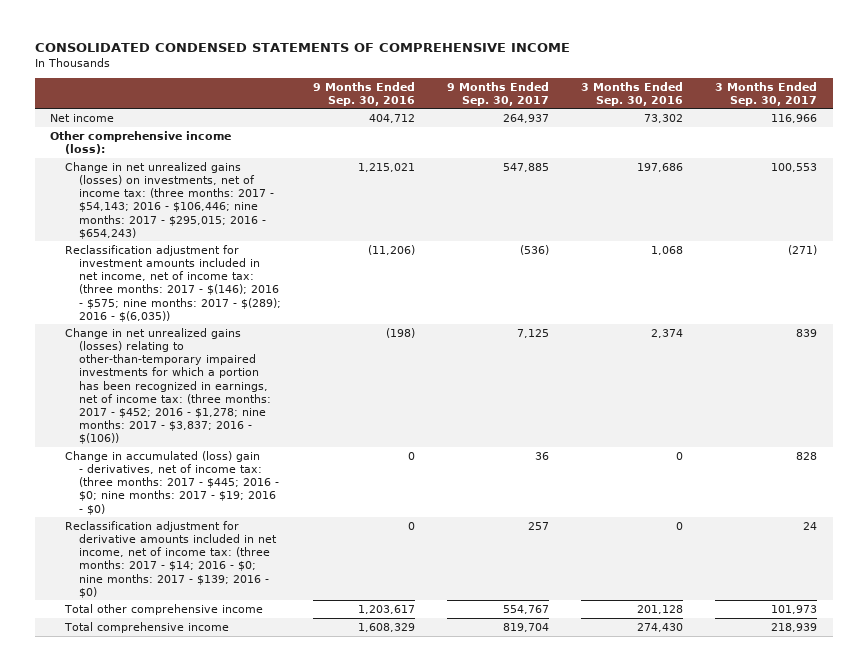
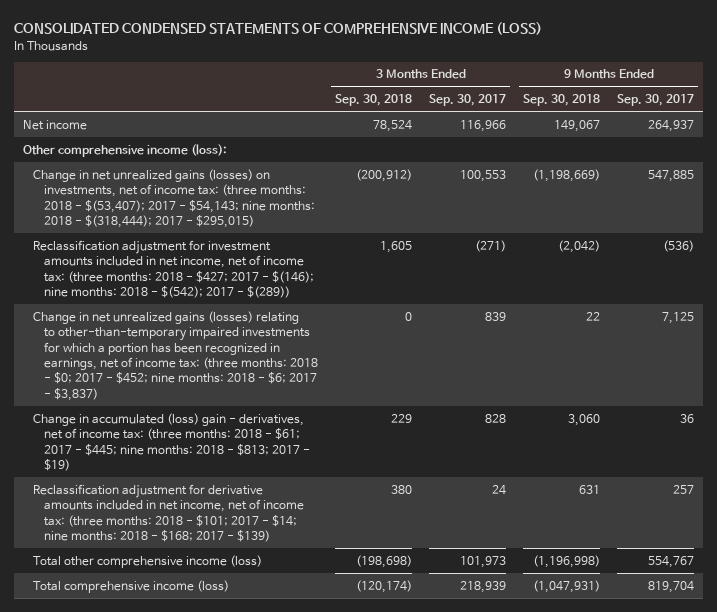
- CONSOLIDATED CONDENSED STATEMENTS OF COMPREHENSIVE INCOME
+ CONSOLIDATED CONDENSED STATEMENTS OF COMPREHENSIVE INCOME (LOSS)
- | 9 Months Ended Sep. 30, 2016 | 9 Months Ended Sep. 30, 2017 | 3 Months Ended Sep. 30, 2016 | 3 Months Ended Sep. 30, 2017
+ | 3 Months Ended Sep. 30, 2018 | 3 Months Ended Sep. 30, 2017 | 9 Months Ended Sep. 30, 2018 | 9 Months Ended Sep. 30, 2017
- Change in net unrealized gains (losses) on investments, net of income tax: (three months: 2017 - $54,143; 2016 - $106,446; nine months: 2017 - $295,015; 2016 - $654,243) | 1,215,021 | 547,885 | 197,686 | 100,553
- Reclassification adjustment for investment amounts included in net income, net of income tax: (three months: 2017 - $(146); 2016 - $575; nine months: 2017 - $(289); 2016 - $(6,035)) | (11,206) | (536) | 1,068 | (271)
- Change in net unrealized gains (losses) relating to other-than-temporary impaired investments for which a portion has been recognized in earnings, net of income tax: (three months: 2017 - $452; 2016 - $1,278; nine months: 2017 - $3,837; 2016 - $(106)) | (198) | 7,125 | 2,374 | 839
- Change in accumulated (loss) gain - derivatives, net of income tax: (three months: 2017 - $445; 2016 - $0; nine months: 2017 - $19; 2016 - $0) | 0 | 36 | 0 | 828
- Reclassification adjustment for derivative amounts included in net income, net of income tax: (three months: 2017 - $14; 2016 - $0; nine months: 2017 - $139; 2016 - $0) | 0 | 257 | 0 | 24
- Total other comprehensive income | 1,203,617 | 554,767 | 201,128 | 101,973
- Total comprehensive income | 1,608,329 | 819,704 | 274,430 | 218,939
+ Change in net unrealized gains (losses) on investments, net of income tax: (three months: 2018 - $(53,407); 2017 - $54,143; nine months: 2018 - $(318,444); 2017 - $295,015) | (200,912) | 100,553 | (1,198,669) | 547,885
+ Reclassification adjustment for investment amounts included in net income, net of income tax: (three months: 2018 - $427; 2017 - $(146); nine months: 2018 - $(542); 2017 - $(289)) | 1,605 | (271) | (2,042) | (536)
+ Change in net unrealized gains (losses) relating to other-than-temporary impaired investments for which a portion has been recognized in earnings, net of income tax: (three months: 2018 - $0; 2017 - $452; nine months: 2018 - $6; 2017 - $3,837) | 0 | 839 | 22 | 7,125
+ Change in accumulated (loss) gain - derivatives, net of income tax: (three months: 2018 - $61; 2017 - $445; nine months: 2018 - $813; 2017 - $19) | 229 | 828 | 3,060 | 36
+ Reclassification adjustment for derivative amounts included in net income, net of income tax: (three months: 2018 - $101; 2017 - $14; nine months: 2018 - $168; 2017 - $139) | 380 | 24 | 631 | 257
+ Total other comprehensive income (loss) | (198,698) | 101,973 | (1,196,998) | 554,767
+ Total comprehensive income (loss) | (120,174) | 218,939 | (1,047,931) | 819,704

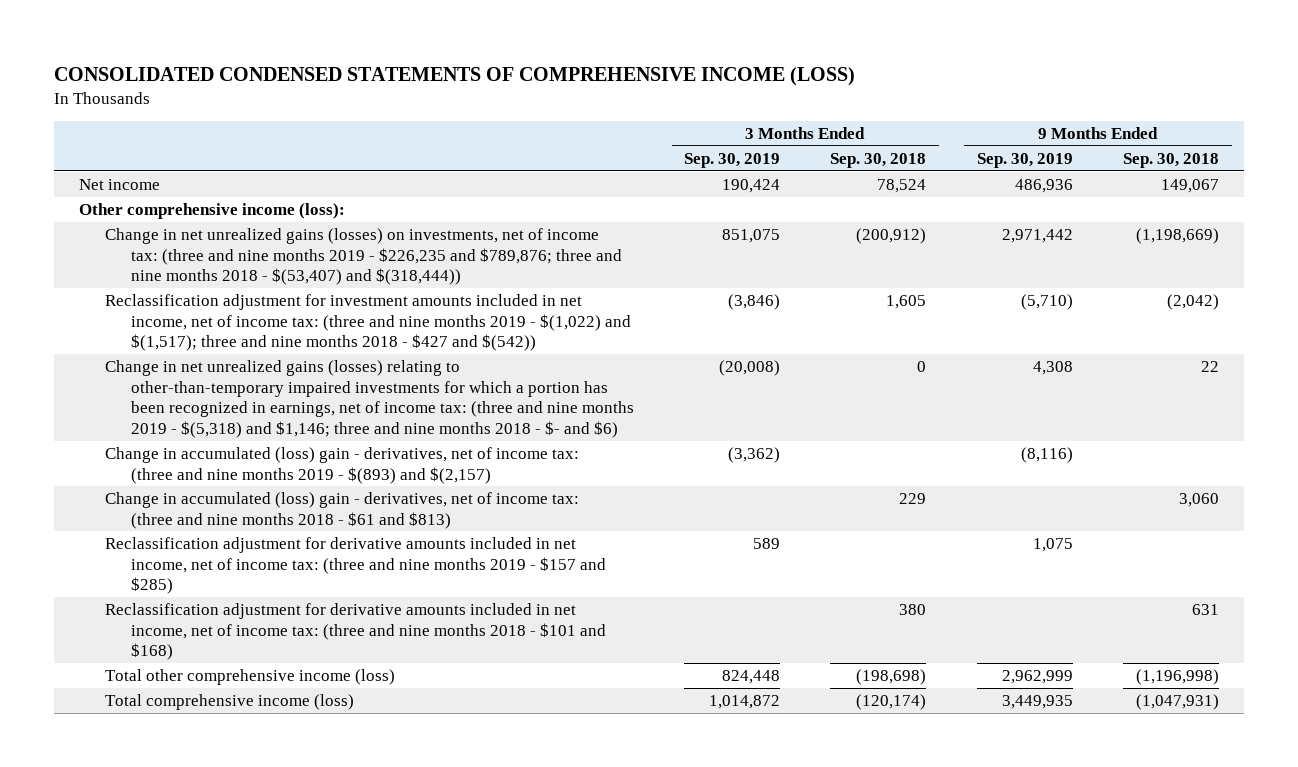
- | 3 Months Ended Sep. 30, 2018 | 3 Months Ended Sep. 30, 2017 | 9 Months Ended Sep. 30, 2018 | 9 Months Ended Sep. 30, 2017
+ | 3 Months Ended Sep. 30, 2019 | 3 Months Ended Sep. 30, 2018 | 9 Months Ended Sep. 30, 2019 | 9 Months Ended Sep. 30, 2018
- Change in net unrealized gains (losses) on investments, net of income tax: (three months: 2018 - $(53,407); 2017 - $54,143; nine months: 2018 - $(318,444); 2017 - $295,015) | (200,912) | 100,553 | (1,198,669) | 547,885
- Reclassification adjustment for investment amounts included in net income, net of income tax: (three months: 2018 - $427; 2017 - $(146); nine months: 2018 - $(542); 2017 - $(289)) | 1,605 | (271) | (2,042) | (536)
- Change in net unrealized gains (losses) relating to other-than-temporary impaired investments for which a portion has been recognized in earnings, net of income tax: (three months: 2018 - $0; 2017 - $452; nine months: 2018 - $6; 2017 - $3,837) | 0 | 839 | 22 | 7,125
- Change in accumulated (loss) gain - derivatives, net of income tax: (three months: 2018 - $61; 2017 - $445; nine months: 2018 - $813; 2017 - $19) | 229 | 828 | 3,060 | 36
- Reclassification adjustment for derivative amounts included in net income, net of income tax: (three months: 2018 - $101; 2017 - $14; nine months: 2018 - $168; 2017 - $139) | 380 | 24 | 631 | 257
+ Change in net unrealized gains (losses) on investments, net of income tax: (three and nine months 2019 - $226,235 and $789,876; three and nine months 2018 - $(53,407) and $(318,444)) | 851,075 | (200,912) | 2,971,442 | (1,198,669)
+ Reclassification adjustment for investment amounts included in net income, net of income tax: (three and nine months 2019 - $(1,022) and $(1,517); three and nine months 2018 - $427 and $(542)) | (3,846) | 1,605 | (5,710) | (2,042)
+ Change in net unrealized gains (losses) relating to other-than-temporary impaired investments for which a portion has been recognized in earnings, net of income tax: (three and nine months 2019 - $(5,318) and $1,146; three and nine months 2018 - $- and $6) | (20,008) | 0 | 4,308 | 22
+ Change in accumulated (loss) gain - derivatives, net of income tax: (three and nine months 2019 - $(893) and $(2,157) | (3,362) | | (8,116) |
+ Change in accumulated (loss) gain - derivatives, net of income tax: (three and nine months 2018 - $61 and $813) | | 229 | | 3,060
+ Reclassification adjustment for derivative amounts included in net income, net of income tax: (three and nine months 2019 - $157 and $285) | 589 | | 1,075 |
+ Reclassification adjustment for derivative amounts included in net income, net of income tax: (three and nine months 2018 - $101 and $168) | | 380 | | 631

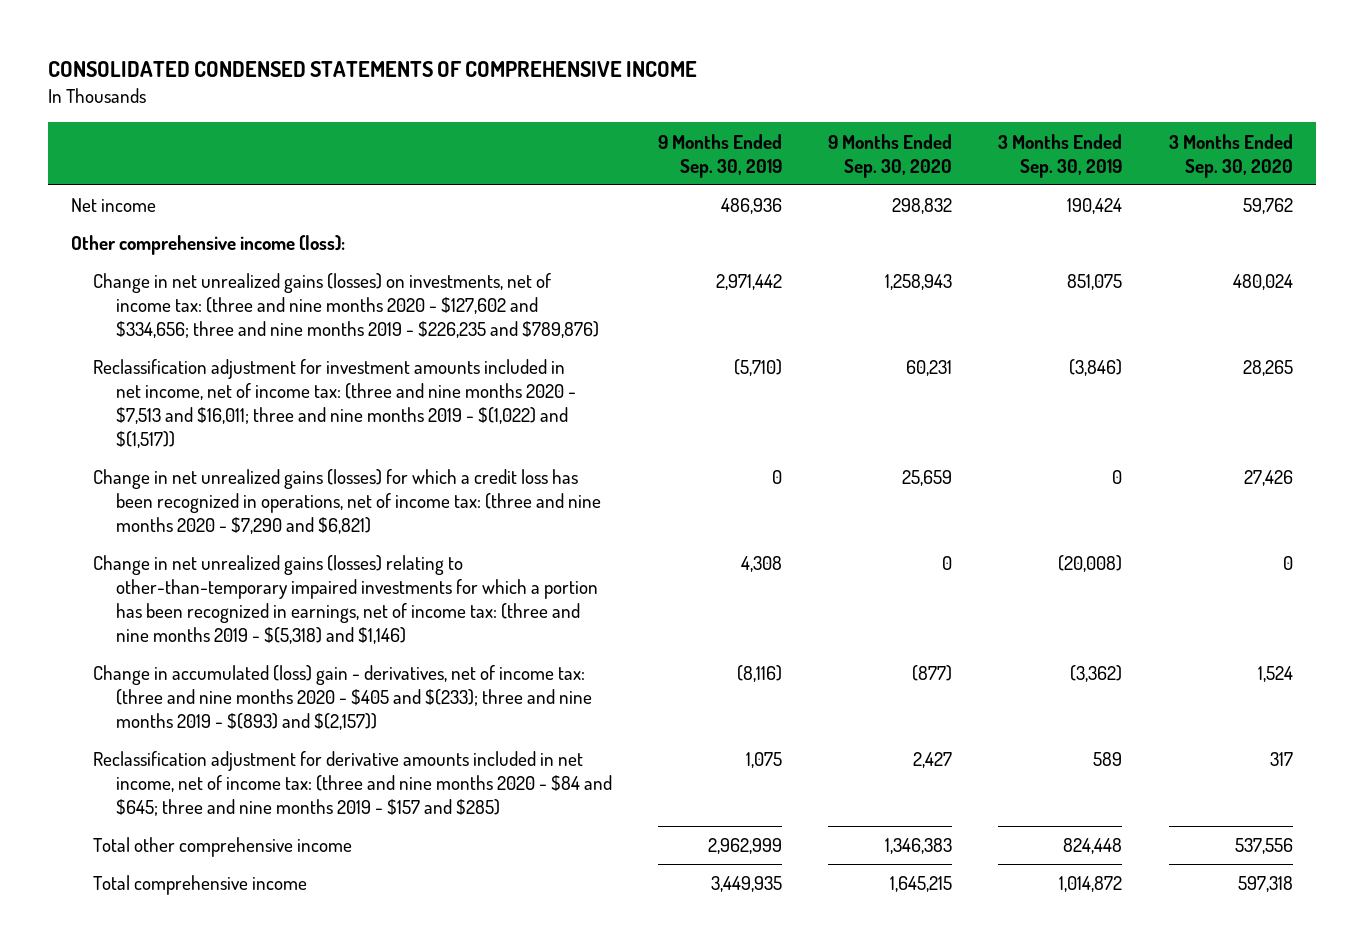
- CONSOLIDATED CONDENSED STATEMENTS OF COMPREHENSIVE INCOME (LOSS)
+ CONSOLIDATED CONDENSED STATEMENTS OF COMPREHENSIVE INCOME
- | 3 Months Ended Sep. 30, 2019 | 3 Months Ended Sep. 30, 2018 | 9 Months Ended Sep. 30, 2019 | 9 Months Ended Sep. 30, 2018
+ | 9 Months Ended Sep. 30, 2019 | 9 Months Ended Sep. 30, 2020 | 3 Months Ended Sep. 30, 2019 | 3 Months Ended Sep. 30, 2020
- Change in net unrealized gains (losses) on investments, net of income tax: (three and nine months 2019 - $226,235 and $789,876; three and nine months 2018 - $(53,407) and $(318,444)) | 851,075 | (200,912) | 2,971,442 | (1,198,669)
- Reclassification adjustment for investment amounts included in net income, net of income tax: (three and nine months 2019 - $(1,022) and $(1,517); three and nine months 2018 - $427 and $(542)) | (3,846) | 1,605 | (5,710) | (2,042)
- Change in net unrealized gains (losses) relating to other-than-temporary impaired investments for which a portion has been recognized in earnings, net of income tax: (three and nine months 2019 - $(5,318) and $1,146; three and nine months 2018 - $- and $6) | (20,008) | 0 | 4,308 | 22
- Change in accumulated (loss) gain - derivatives, net of income tax: (three and nine months 2019 - $(893) and $(2,157) | (3,362) | | (8,116) |
- Change in accumulated (loss) gain - derivatives, net of income tax: (three and nine months 2018 - $61 and $813) | | 229 | | 3,060
- Reclassification adjustment for derivative amounts included in net income, net of income tax: (three and nine months 2019 - $157 and $285) | 589 | | 1,075 |
- Reclassification adjustment for derivative amounts included in net income, net of income tax: (three and nine months 2018 - $101 and $168) | | 380 | | 631
- Total other comprehensive income (loss) | 824,448 | (198,698) | 2,962,999 | (1,196,998)
- Total comprehensive income (loss) | 1,014,872 | (120,174) | 3,449,935 | (1,047,931)
+ Change in net unrealized gains (losses) on investments, net of income tax: (three and nine months 2020 - $127,602 and $334,656; three and nine months 2019 - $226,235 and $789,876) | 2,971,442 | 1,258,943 | 851,075 | 480,024
+ Reclassification adjustment for investment amounts included in net income, net of income tax: (three and nine months 2020 - $7,513 and $16,011; three and nine months 2019 - $(1,022) and $(1,517)) | (5,710) | 60,231 | (3,846) | 28,265
+ Change in net unrealized gains (losses) for which a credit loss has been recognized in operations, net of income tax: (three and nine months 2020 - $7,290 and $6,821) | 0 | 25,659 | 0 | 27,426
+ Change in net unrealized gains (losses) relating to other-than-temporary impaired investments for which a portion has been recognized in earnings, net of income tax: (three and nine months 2019 - $(5,318) and $1,146) | 4,308 | 0 | (20,008) | 0
+ Change in accumulated (loss) gain - derivatives, net of income tax: (three and nine months 2020 - $405 and $(233); three and nine months 2019 - $(893) and $(2,157)) | (8,116) | (877) | (3,362) | 1,524
+ Reclassification adjustment for derivative amounts included in net income, net of income tax: (three and nine months 2020 - $84 and $645; three and nine months 2019 - $157 and $285) | 1,075 | 2,427 | 589 | 317
+ Total other comprehensive income | 2,962,999 | 1,346,383 | 824,448 | 537,556
+ Total comprehensive income | 3,449,935 | 1,645,215 | 1,014,872 | 597,318

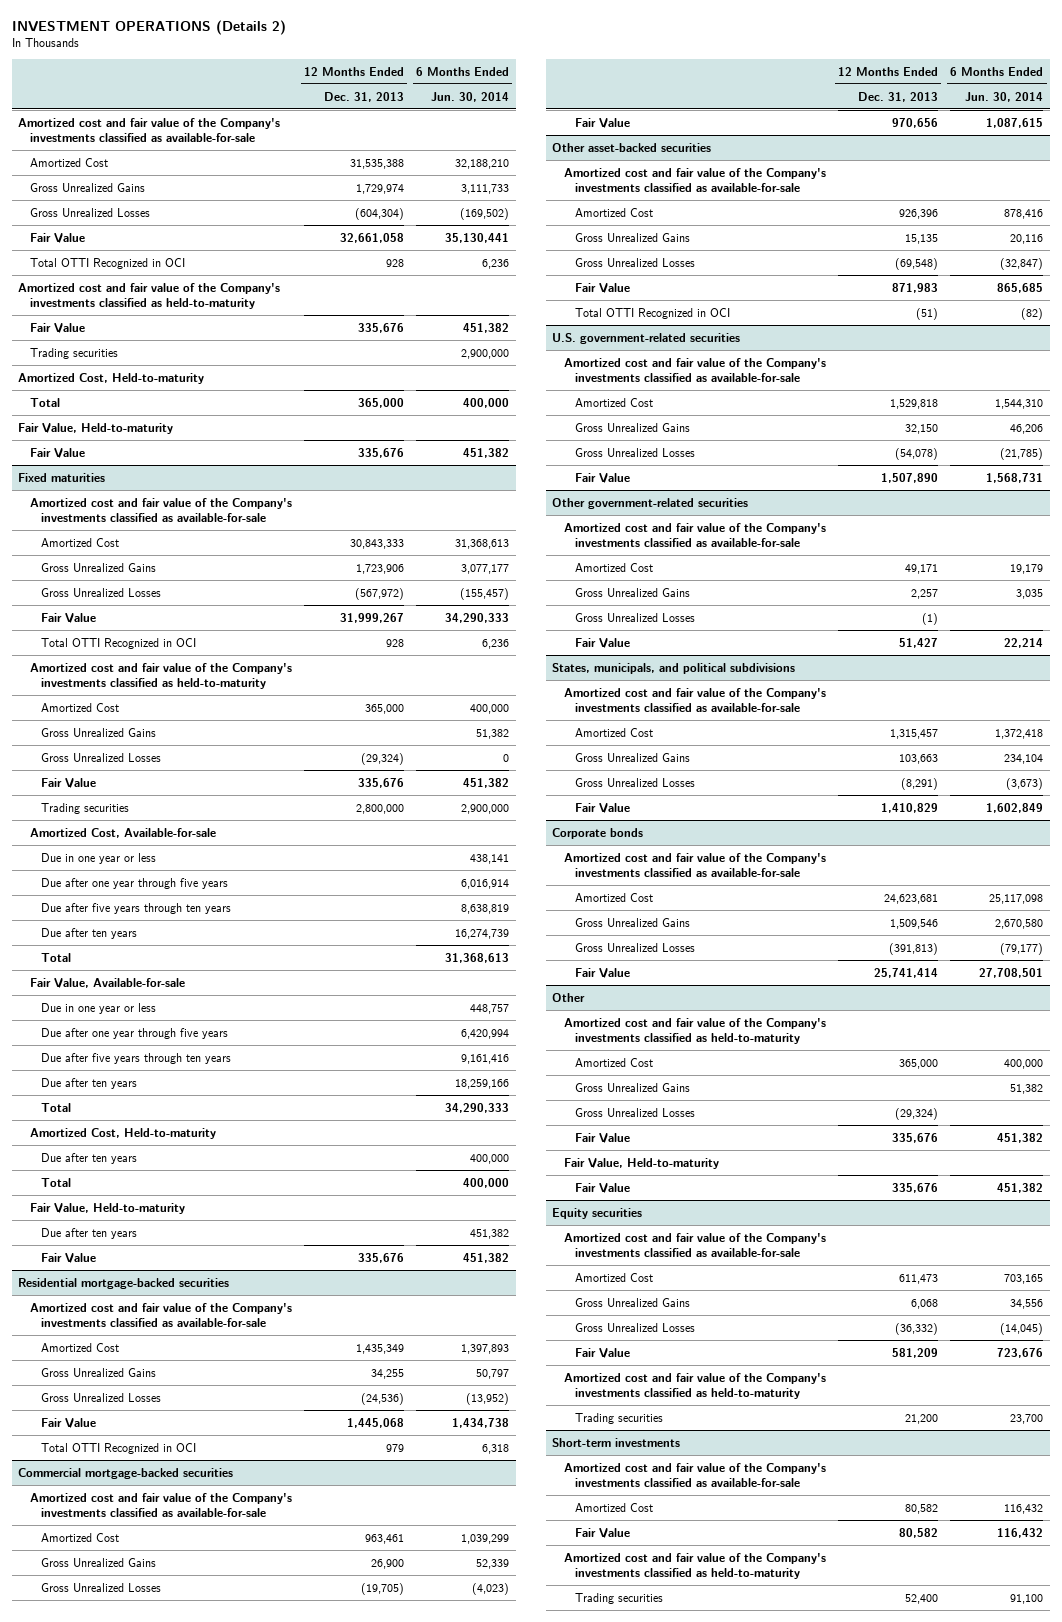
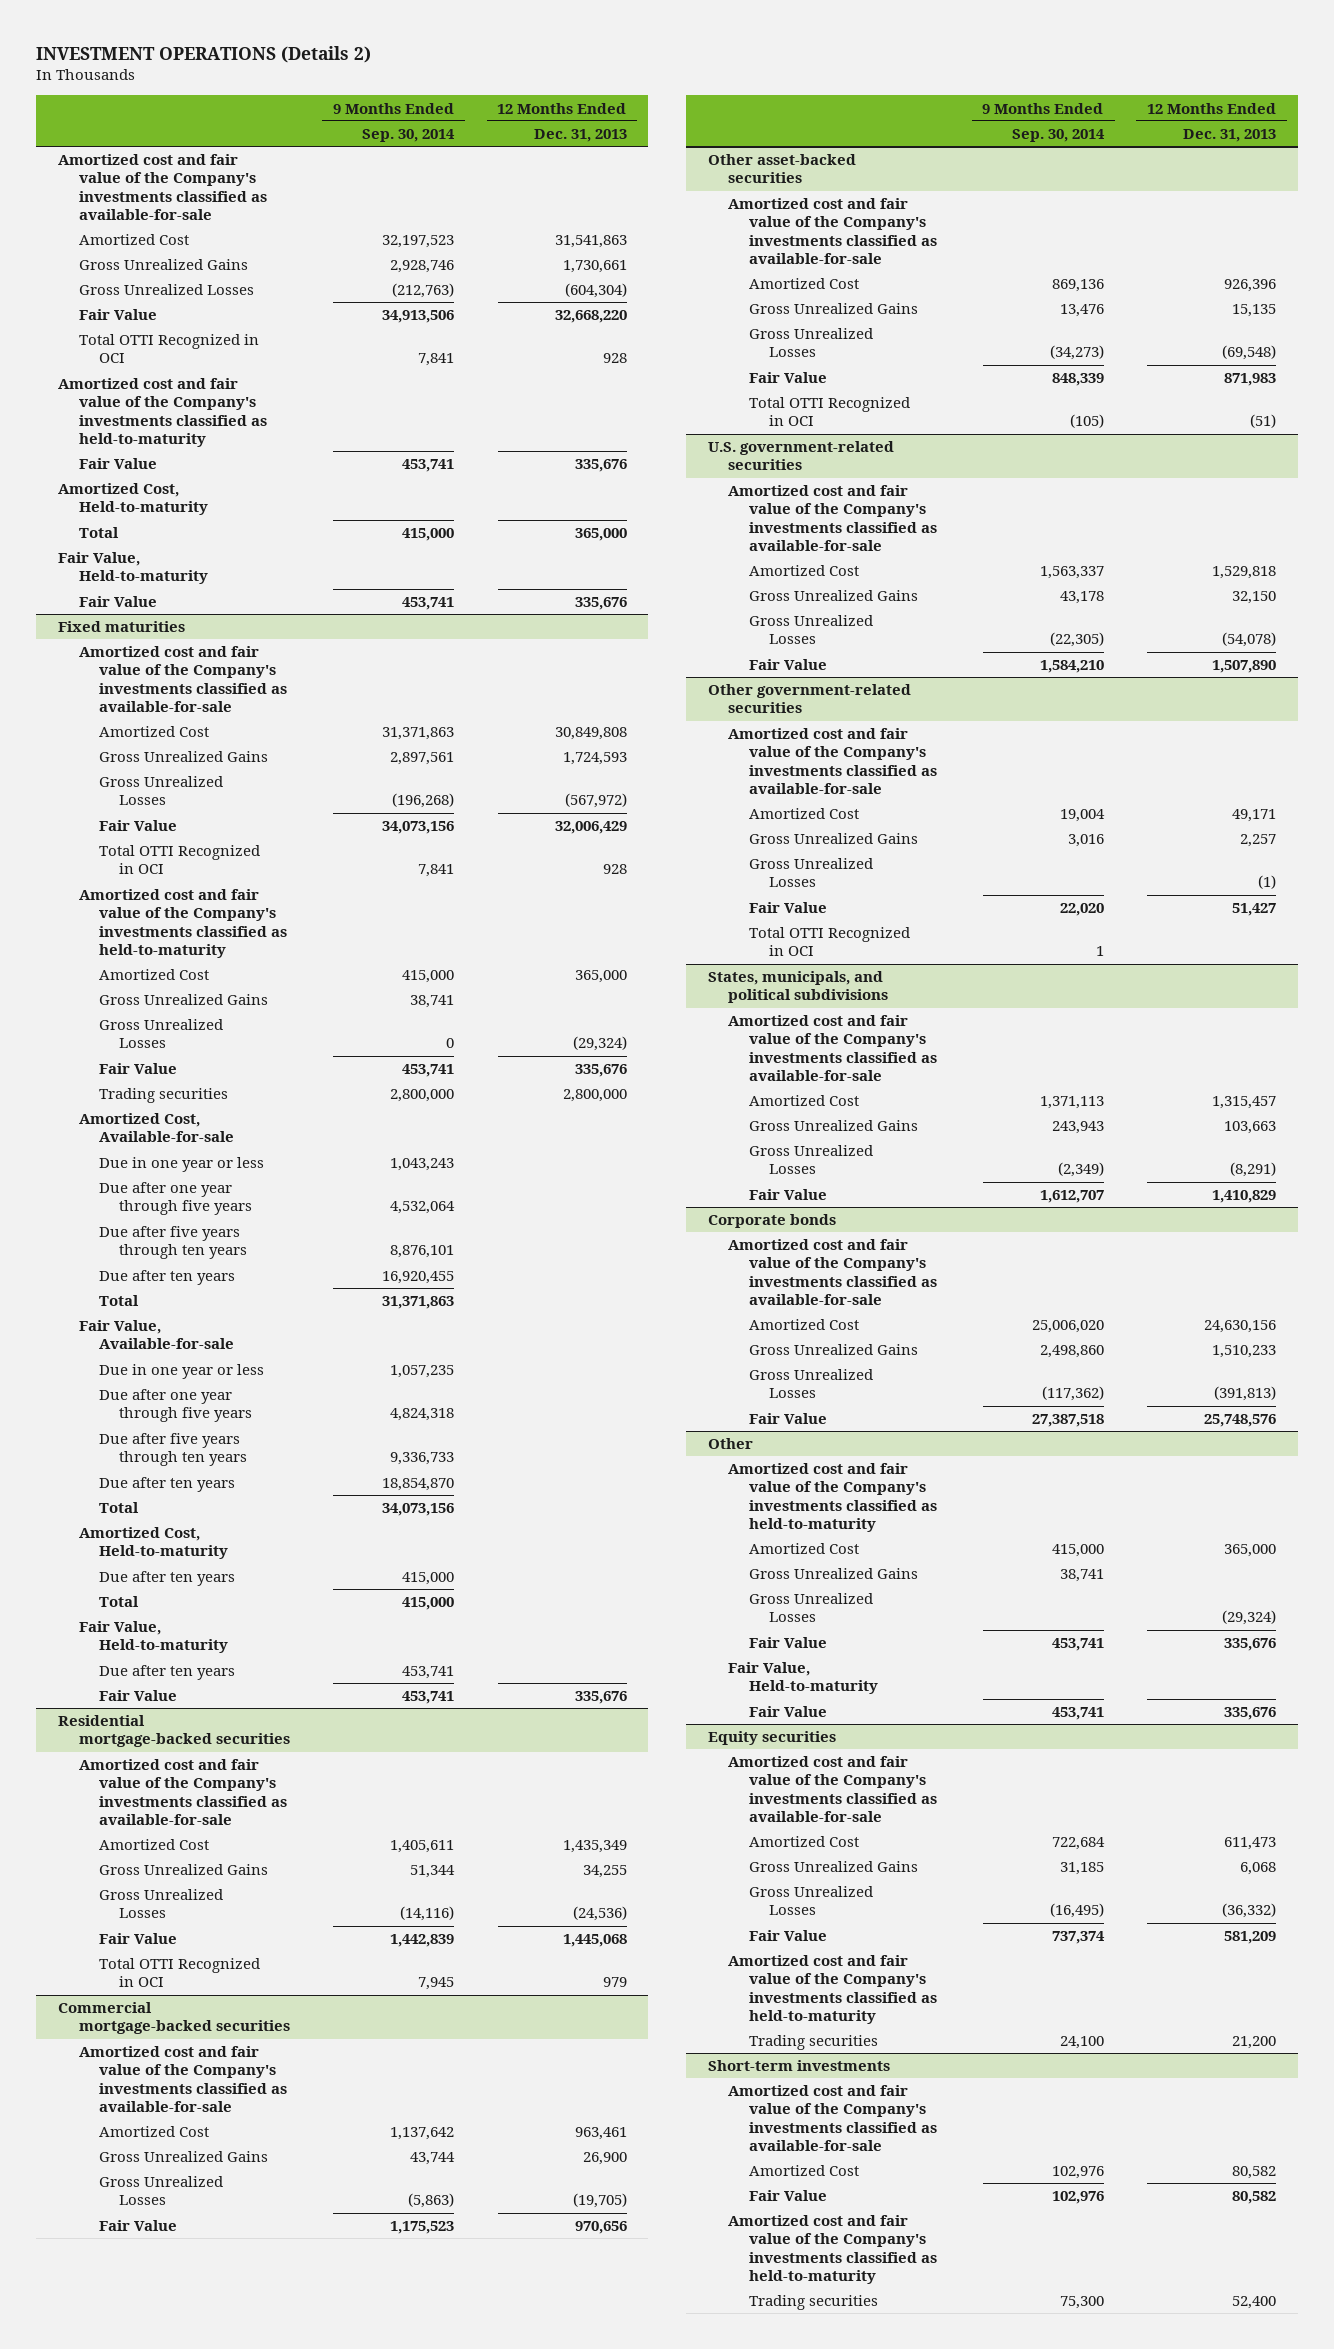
- | 12 Months Ended Dec. 31, 2013 | 6 Months Ended Jun. 30, 2014
+ | 9 Months Ended Sep. 30, 2014 | 12 Months Ended Dec. 31, 2013
- Amortized Cost | 31,535,388 | 32,188,210
- Gross Unrealized Gains | 1,729,974 | 3,111,733
+ Amortized Cost | 32,197,523 | 31,541,863
+ Gross Unrealized Gains | 2,928,746 | 1,730,661
- Fair Value | 32,661,058 | 35,130,441
+ Fair Value | 34,913,506 | 32,668,220
- Trading securities | | 2,900,000
@ Fixed maturities
- Amortized Cost | 30,843,333 | 31,368,613
- Gross Unrealized Gains | 1,723,906 | 3,077,177
+ Amortized Cost | 31,371,863 | 30,849,808
+ Gross Unrealized Gains | 2,897,561 | 1,724,593
- Fair Value | 31,999,267 | 34,290,333
+ Fair Value | 34,073,156 | 32,006,429
@ Other government-related securities
+ Total OTTI Recognized in OCI | 1 |
@ Corporate bonds
- Amortized Cost | 24,623,681 | 25,117,098
- Gross Unrealized Gains | 1,509,546 | 2,670,580
+ Amortized Cost | 25,006,020 | 24,630,156
+ Gross Unrealized Gains | 2,498,860 | 1,510,233
- Fair Value | 25,741,414 | 27,708,501
+ Fair Value | 27,387,518 | 25,748,576

